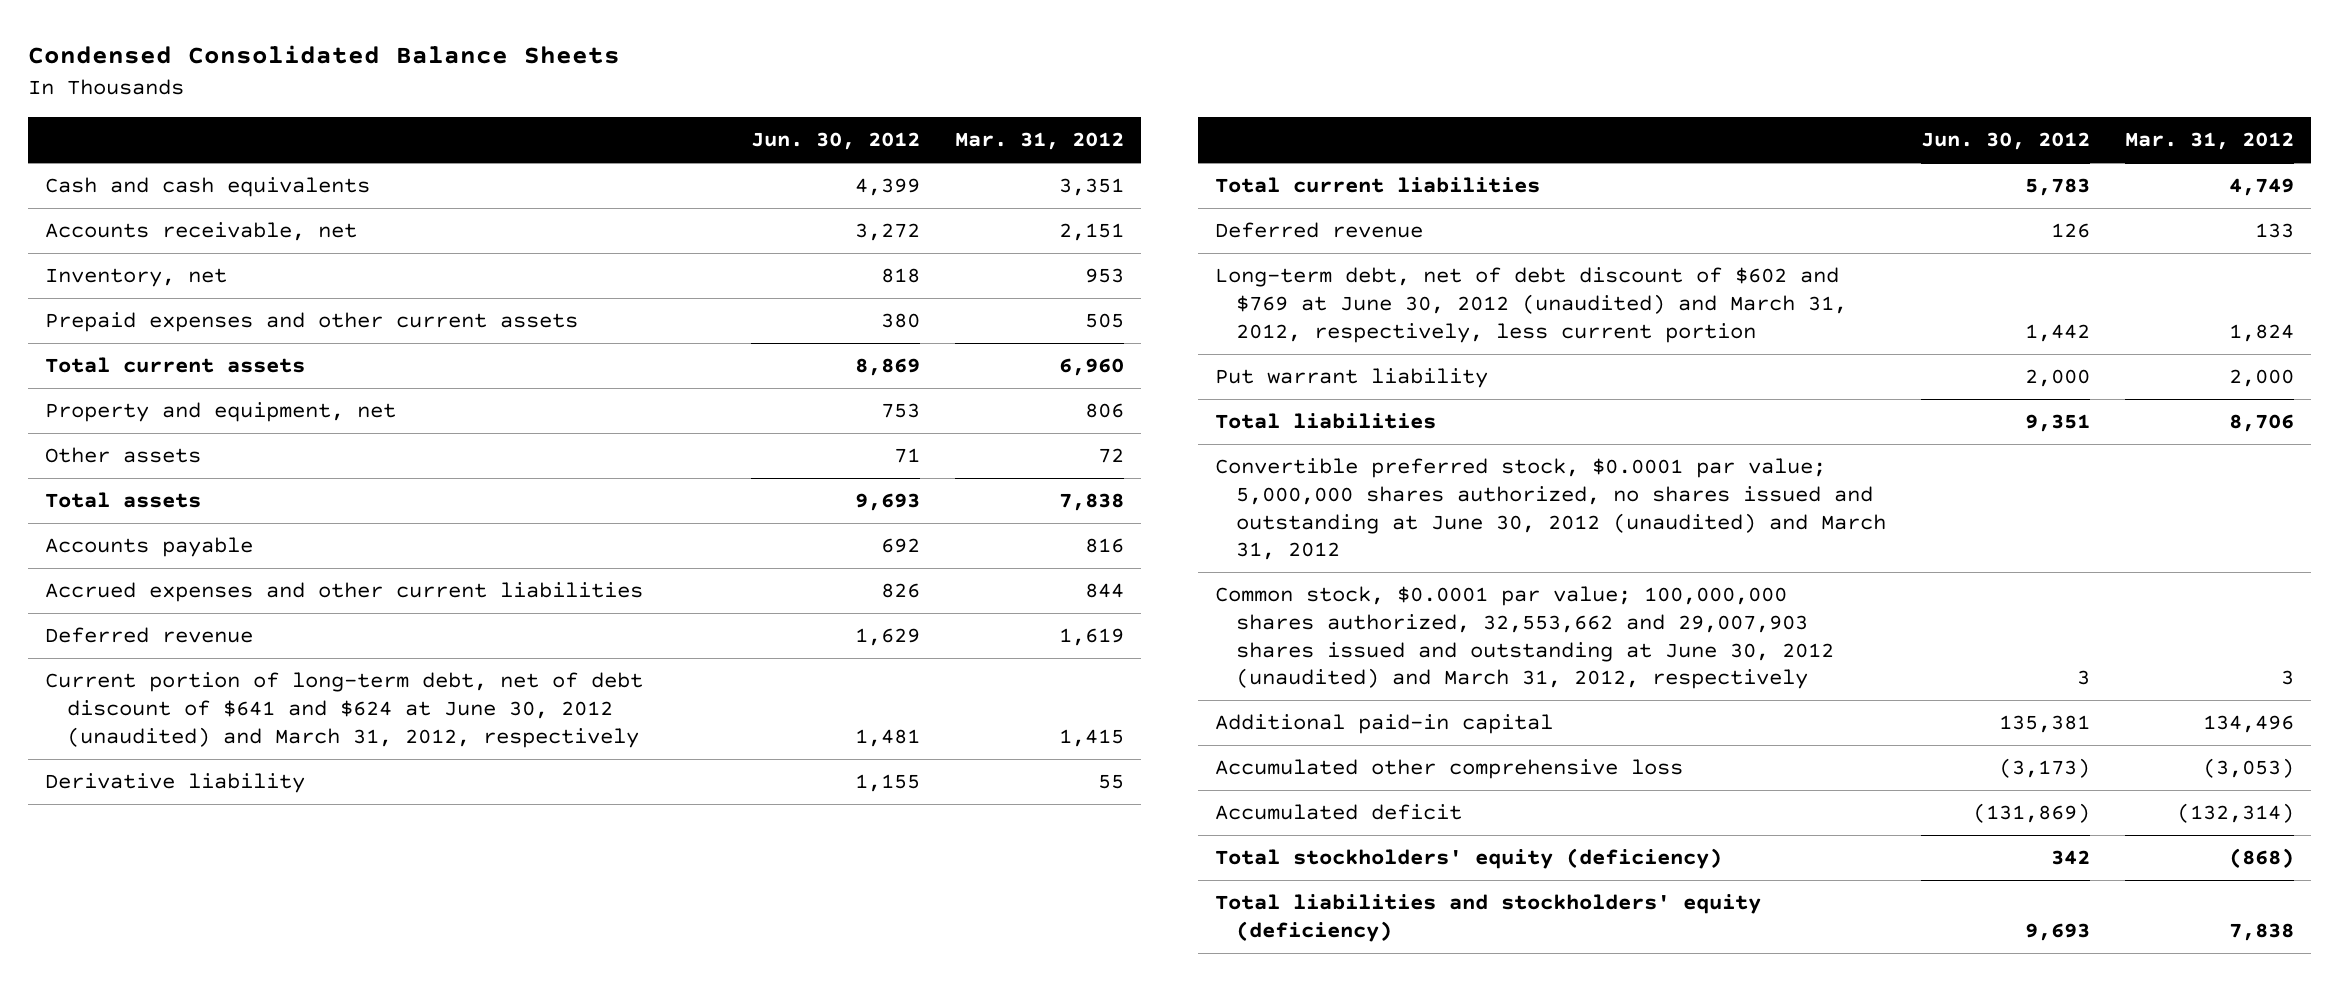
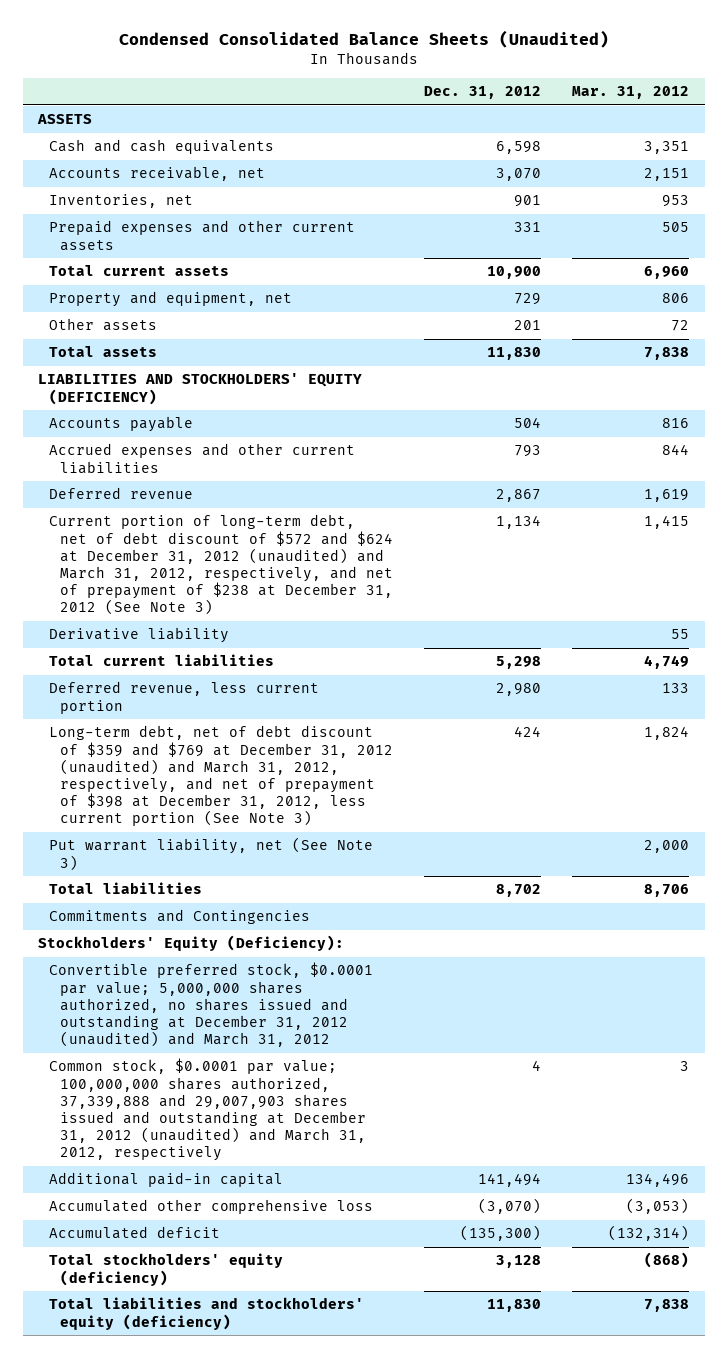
- Condensed Consolidated Balance Sheets
+ Condensed Consolidated Balance Sheets (Unaudited)
- | Jun. 30, 2012 | Mar. 31, 2012
+ | Dec. 31, 2012 | Mar. 31, 2012
+ ASSETS
- Inventory, net | 818 | 953
+ Inventories, net | 901 | 953
+ LIABILITIES AND STOCKHOLDERS' EQUITY (DEFICIENCY)
- Current portion of long-term debt, net of debt discount of $641 and $624 at June 30, 2012 (unaudited) and March 31, 2012, respectively | 1,481 | 1,415
+ Current portion of long-term debt, net of debt discount of $572 and $624 at December 31, 2012 (unaudited) and March 31, 2012, respectively, and net of prepayment of $238 at December 31, 2012 (See Note 3) | 1,134 | 1,415
- Deferred revenue | 126 | 133
- Long-term debt, net of debt discount of $602 and $769 at June 30, 2012 (unaudited) and March 31, 2012, respectively, less current portion | 1,442 | 1,824
- Put warrant liability | 2,000 | 2,000
+ Deferred revenue, less current portion | 2,980 | 133
+ Long-term debt, net of debt discount of $359 and $769 at December 31, 2012 (unaudited) and March 31, 2012, respectively, and net of prepayment of $398 at December 31, 2012, less current portion (See Note 3) | 424 | 1,824
+ Put warrant liability, net (See Note 3) | | 2,000
- Convertible preferred stock, $0.0001 par value; 5,000,000 shares authorized, no shares issued and outstanding at June 30, 2012 (unaudited) and March 31, 2012
- Common stock, $0.0001 par value; 100,000,000 shares authorized, 32,553,662 and 29,007,903 shares issued and outstanding at June 30, 2012 (unaudited) and March 31, 2012, respectively | 3 | 3
+ Commitments and Contingencies
+ Stockholders' Equity (Deficiency):
+ Convertible preferred stock, $0.0001 par value; 5,000,000 shares authorized, no shares issued and outstanding at December 31, 2012 (unaudited) and March 31, 2012
+ Common stock, $0.0001 par value; 100,000,000 shares authorized, 37,339,888 and 29,007,903 shares issued and outstanding at December 31, 2012 (unaudited) and March 31, 2012, respectively | 4 | 3

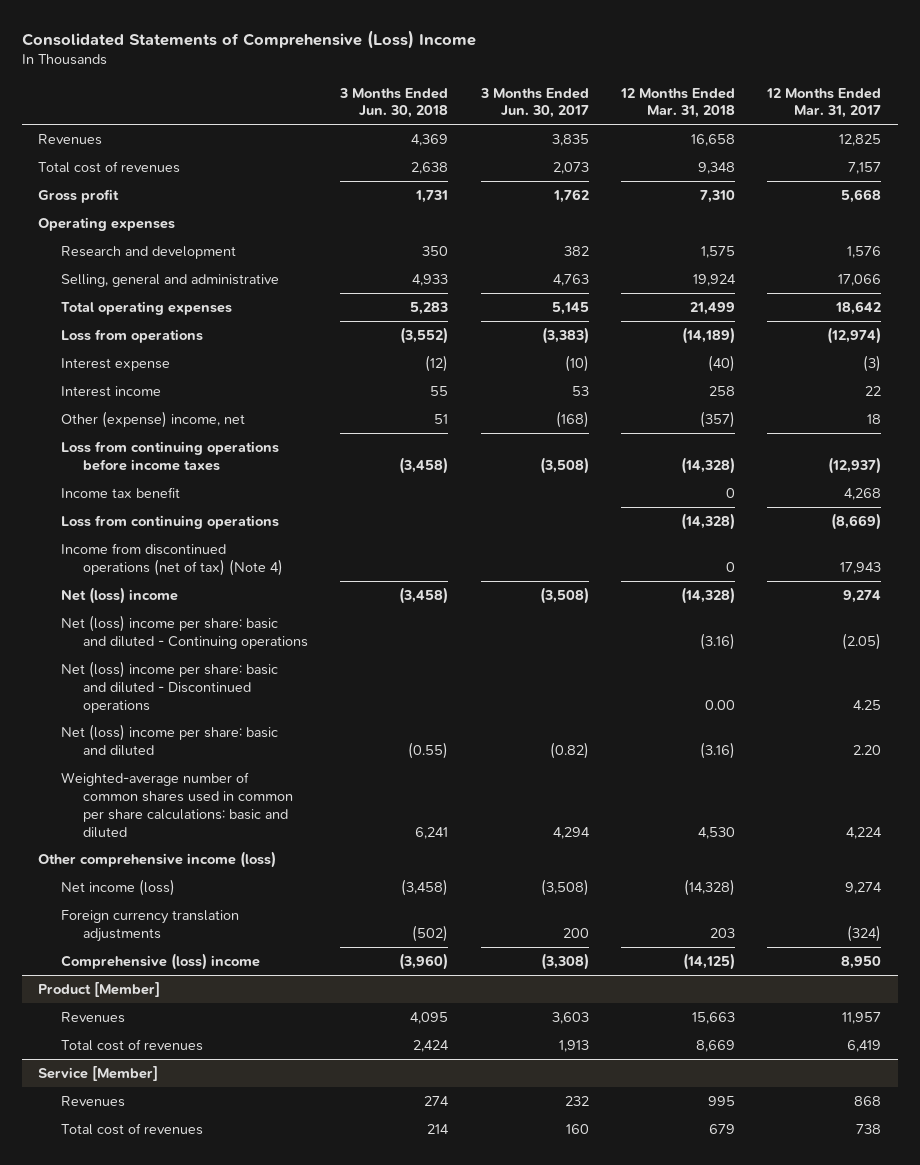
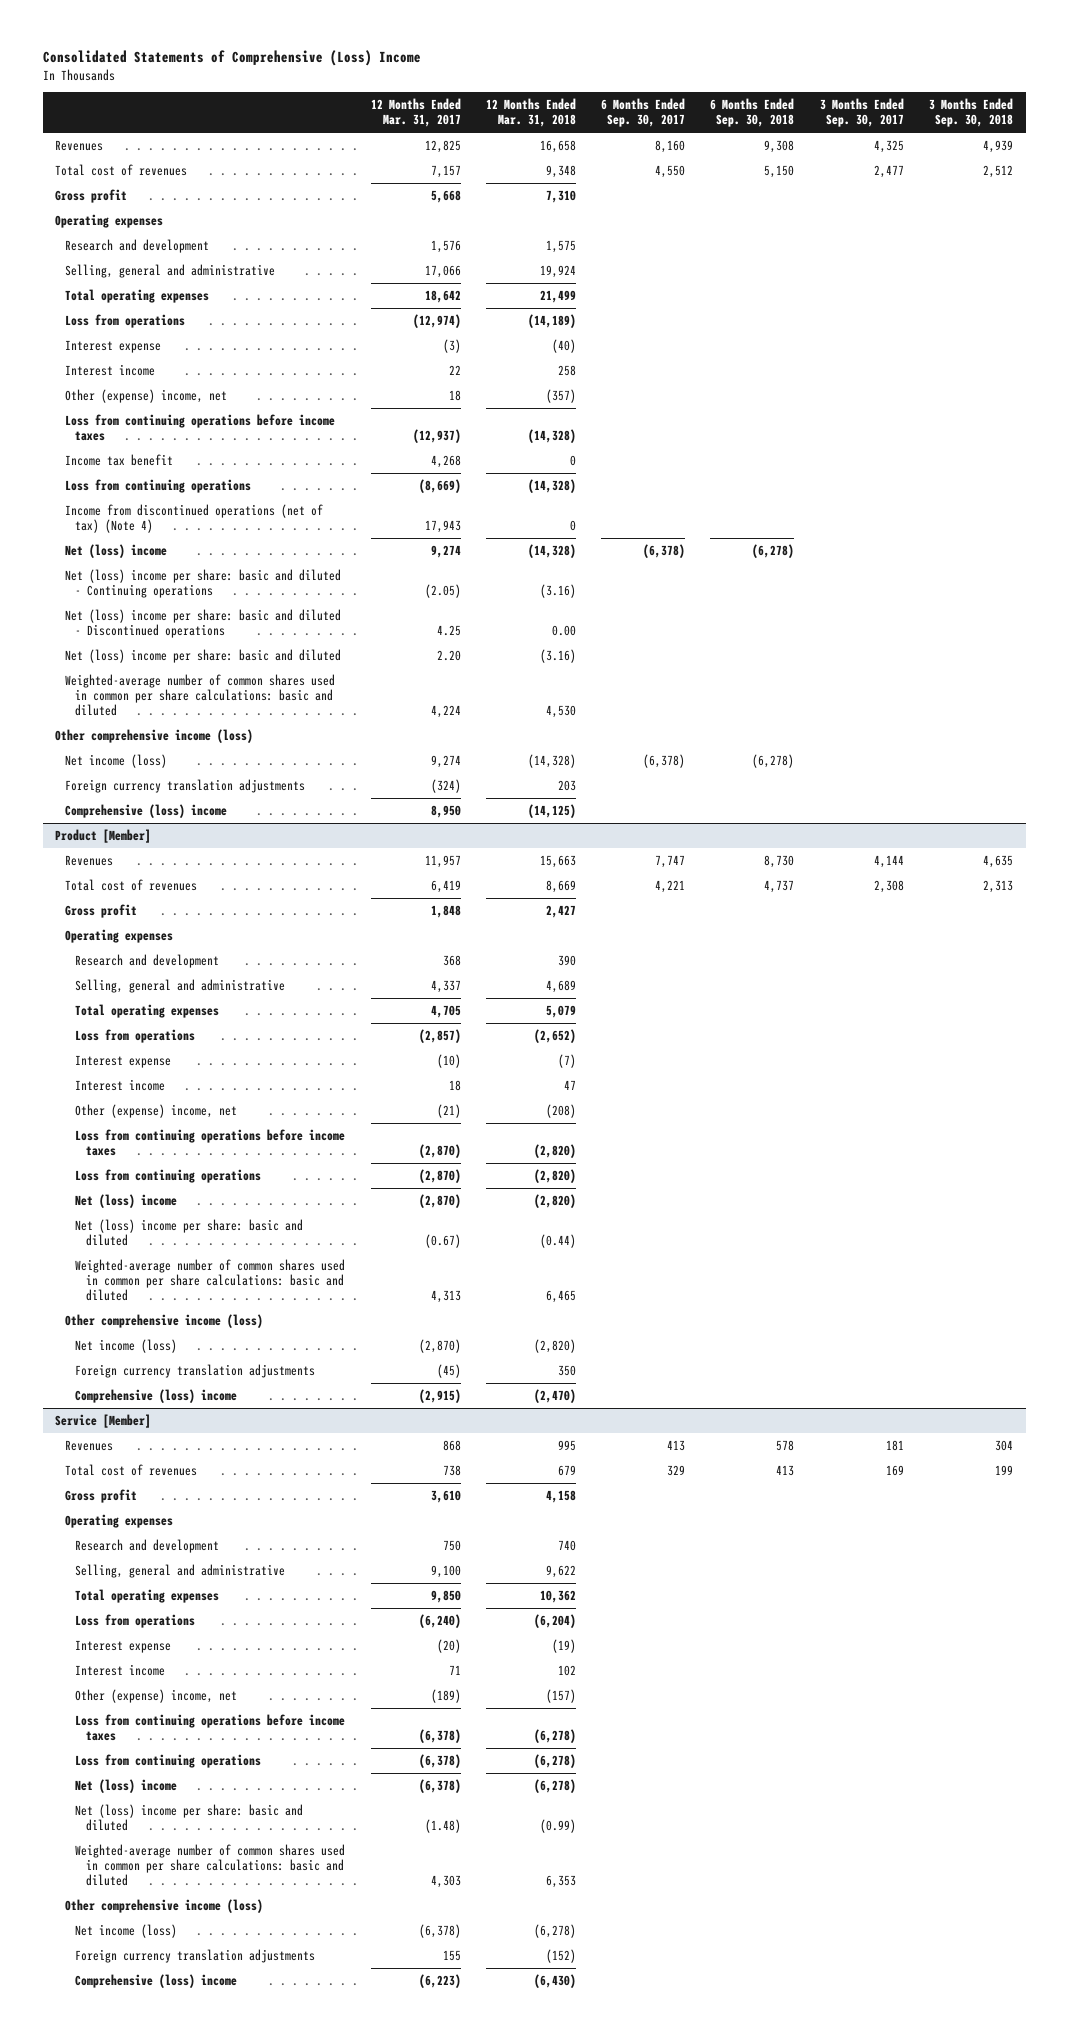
- | 3 Months Ended Jun. 30, 2018 | 3 Months Ended Jun. 30, 2017 | 12 Months Ended Mar. 31, 2018 | 12 Months Ended Mar. 31, 2017
+ | 12 Months Ended Mar. 31, 2017 | 12 Months Ended Mar. 31, 2018 | 6 Months Ended Sep. 30, 2017 | 6 Months Ended Sep. 30, 2018 | 3 Months Ended Sep. 30, 2017 | 3 Months Ended Sep. 30, 2018
@ Product [Member]
+ Gross profit | 1,848 | 2,427 | | | |
+ Operating expenses
+ Research and development | 368 | 390 | | | |
+ Selling, general and administrative | 4,337 | 4,689 | | | |
+ Total operating expenses | 4,705 | 5,079 | | | |
+ Loss from operations | (2,857) | (2,652) | | | |
+ Interest expense | (10) | (7) | | | |
+ Interest income | 18 | 47 | | | |
+ Other (expense) income, net | (21) | (208) | | | |
+ Loss from continuing operations before income taxes | (2,870) | (2,820) | | | |
+ Loss from continuing operations | (2,870) | (2,820) | | | |
+ Net (loss) income | (2,870) | (2,820) | | | |
+ Net (loss) income per share: basic and diluted | (0.67) | (0.44) | | | |
+ Weighted-average number of common shares used in common per share calculations: basic and diluted | 4,313 | 6,465 | | | |
+ Other comprehensive income (loss)
+ Net income (loss) | (2,870) | (2,820) | | | |
+ Foreign currency translation adjustments | (45) | 350 | | | |
+ Comprehensive (loss) income | (2,915) | (2,470) | | | |
@ Service [Member]
+ Gross profit | 3,610 | 4,158 | | | |
+ Operating expenses
+ Research and development | 750 | 740 | | | |
+ Selling, general and administrative | 9,100 | 9,622 | | | |
+ Total operating expenses | 9,850 | 10,362 | | | |
+ Loss from operations | (6,240) | (6,204) | | | |
+ Interest expense | (20) | (19) | | | |
+ Interest income | 71 | 102 | | | |
+ Other (expense) income, net | (189) | (157) | | | |
+ Loss from continuing operations before income taxes | (6,378) | (6,278) | | | |
+ Loss from continuing operations | (6,378) | (6,278) | | | |
+ Net (loss) income | (6,378) | (6,278) | | | |
+ Net (loss) income per share: basic and diluted | (1.48) | (0.99) | | | |
+ Weighted-average number of common shares used in common per share calculations: basic and diluted | 4,303 | 6,353 | | | |
+ Other comprehensive income (loss)
+ Net income (loss) | (6,378) | (6,278) | | | |
+ Foreign currency translation adjustments | 155 | (152) | | | |
+ Comprehensive (loss) income | (6,223) | (6,430) | | | |

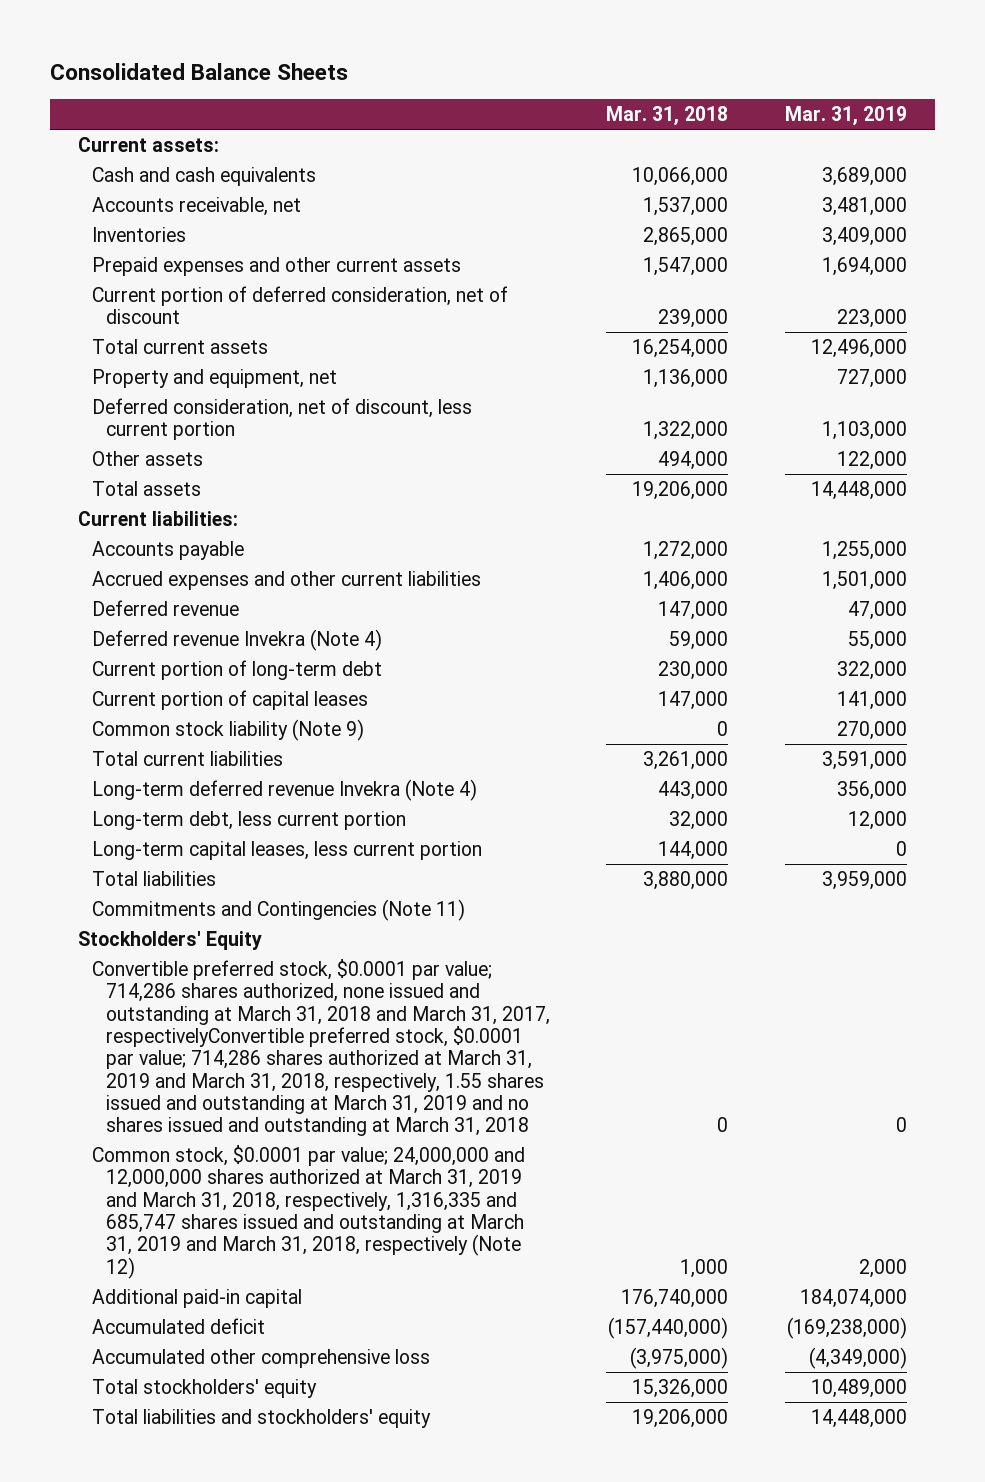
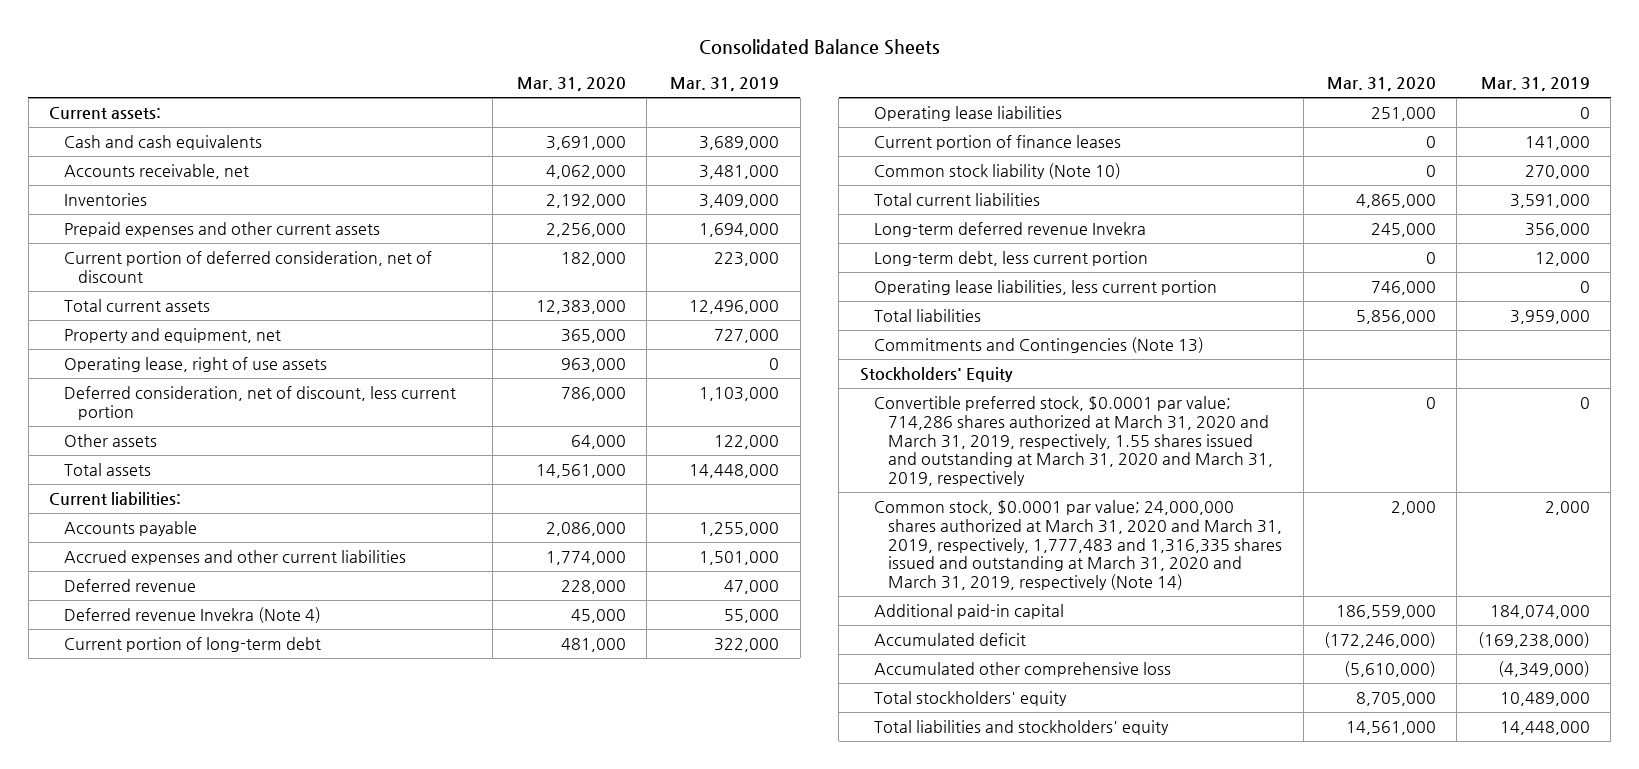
- | Mar. 31, 2018 | Mar. 31, 2019
+ | Mar. 31, 2020 | Mar. 31, 2019
+ Operating lease, right of use assets | 963,000 | 0
- Current portion of capital leases | 147,000 | 141,000
- Common stock liability (Note 9) | 0 | 270,000
+ Operating lease liabilities | 251,000 | 0
+ Current portion of finance leases | 0 | 141,000
+ Common stock liability (Note 10) | 0 | 270,000
- Long-term deferred revenue Invekra (Note 4) | 443,000 | 356,000
+ Long-term deferred revenue Invekra | 245,000 | 356,000
- Long-term capital leases, less current portion | 144,000 | 0
+ Operating lease liabilities, less current portion | 746,000 | 0
- Commitments and Contingencies (Note 11)
+ Commitments and Contingencies (Note 13)
- Convertible preferred stock, $0.0001 par value; 714,286 shares authorized, none issued and outstanding at March 31, 2018 and March 31, 2017, respectivelyConvertible preferred stock, $0.0001 par value; 714,286 shares authorized at March 31, 2019 and March 31, 2018, respectively, 1.55 shares issued and outstanding at March 31, 2019 and no shares issued and outstanding at March 31, 2018 | 0 | 0
- Common stock, $0.0001 par value; 24,000,000 and 12,000,000 shares authorized at March 31, 2019 and March 31, 2018, respectively, 1,316,335 and 685,747 shares issued and outstanding at March 31, 2019 and March 31, 2018, respectively (Note 12) | 1,000 | 2,000
+ Convertible preferred stock, $0.0001 par value; 714,286 shares authorized at March 31, 2020 and March 31, 2019, respectively, 1.55 shares issued and outstanding at March 31, 2020 and March 31, 2019, respectively | 0 | 0
+ Common stock, $0.0001 par value; 24,000,000 shares authorized at March 31, 2020 and March 31, 2019, respectively, 1,777,483 and 1,316,335 shares issued and outstanding at March 31, 2020 and March 31, 2019, respectively (Note 14) | 2,000 | 2,000

